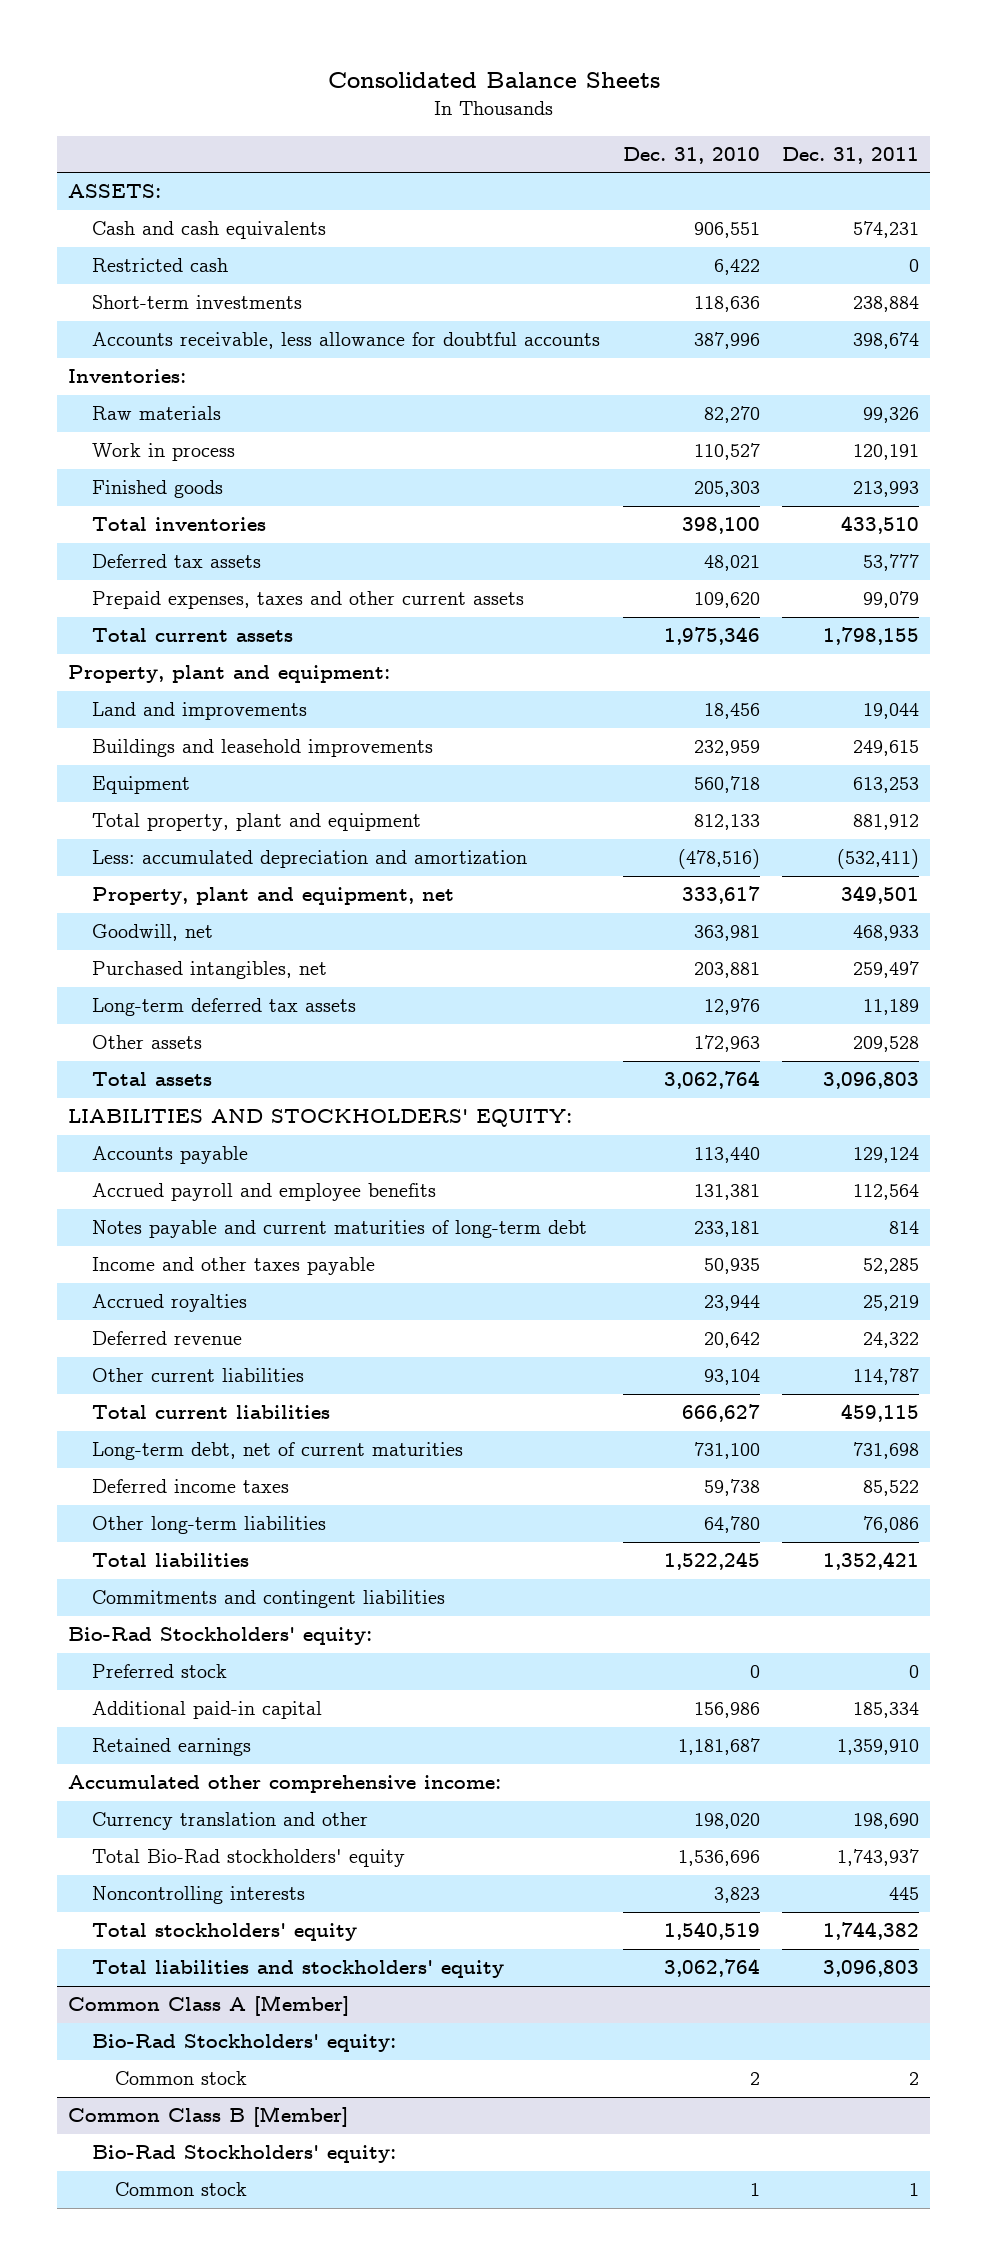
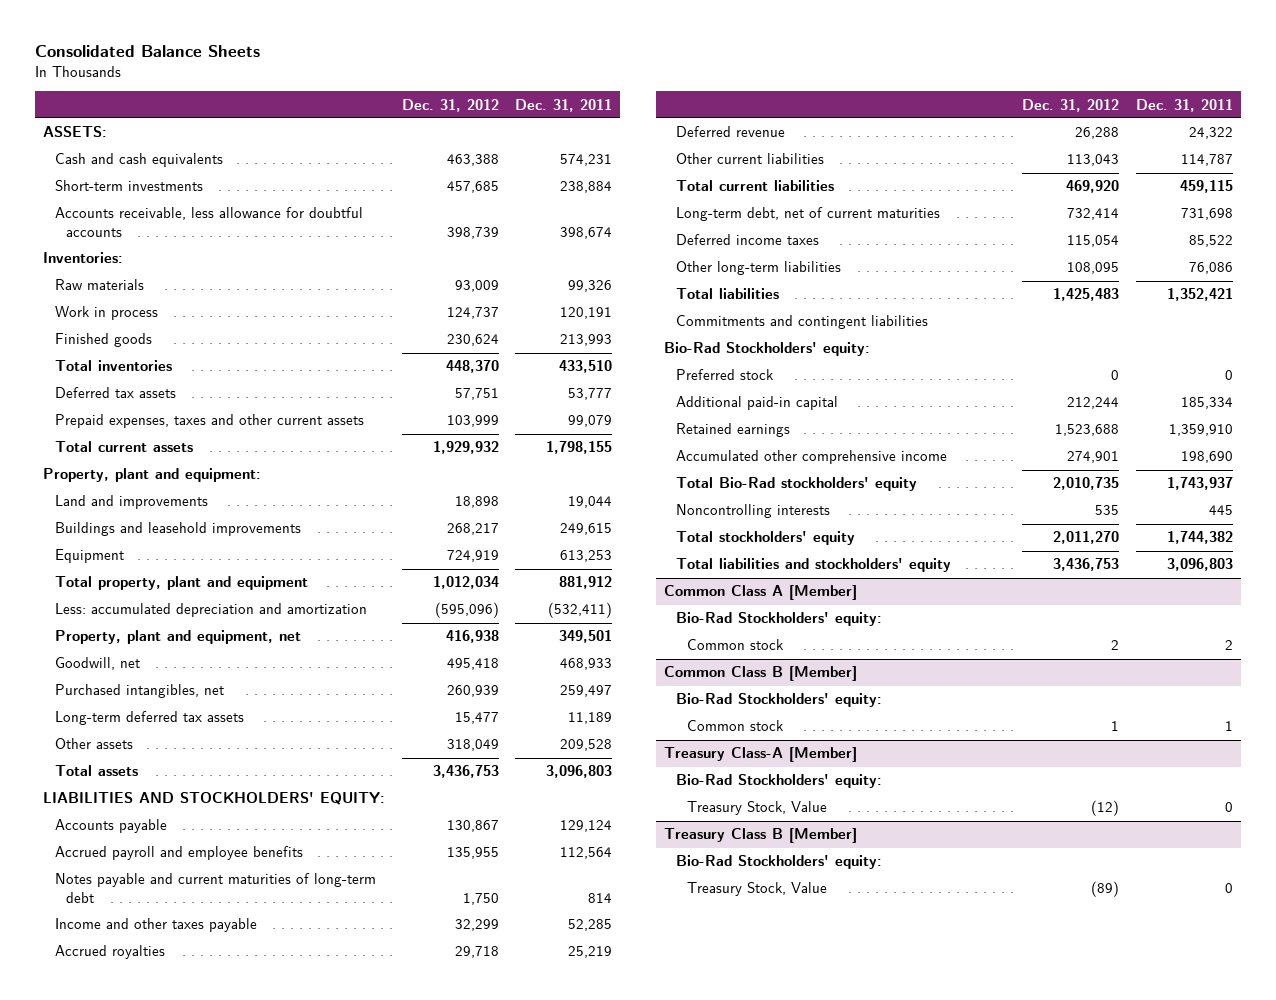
- | Dec. 31, 2010 | Dec. 31, 2011
+ | Dec. 31, 2012 | Dec. 31, 2011
- Restricted cash | 6,422 | 0
- Accumulated other comprehensive income:
- Currency translation and other | 198,020 | 198,690
+ Accumulated other comprehensive income | 274,901 | 198,690
+ Treasury Class-A [Member]
+ Bio-Rad Stockholders' equity:
+ Treasury Stock, Value | (12) | 0
+ Treasury Class B [Member]
+ Bio-Rad Stockholders' equity:
+ Treasury Stock, Value | (89) | 0

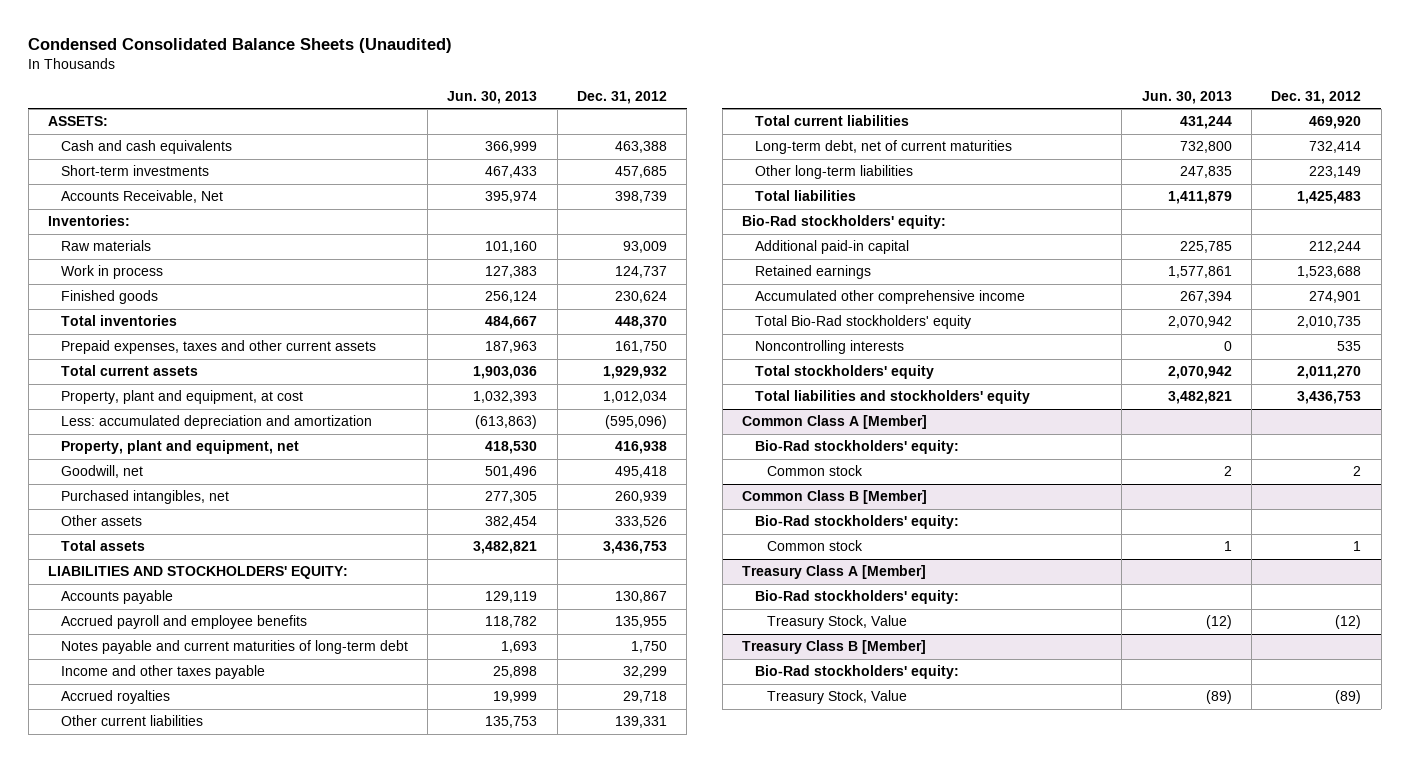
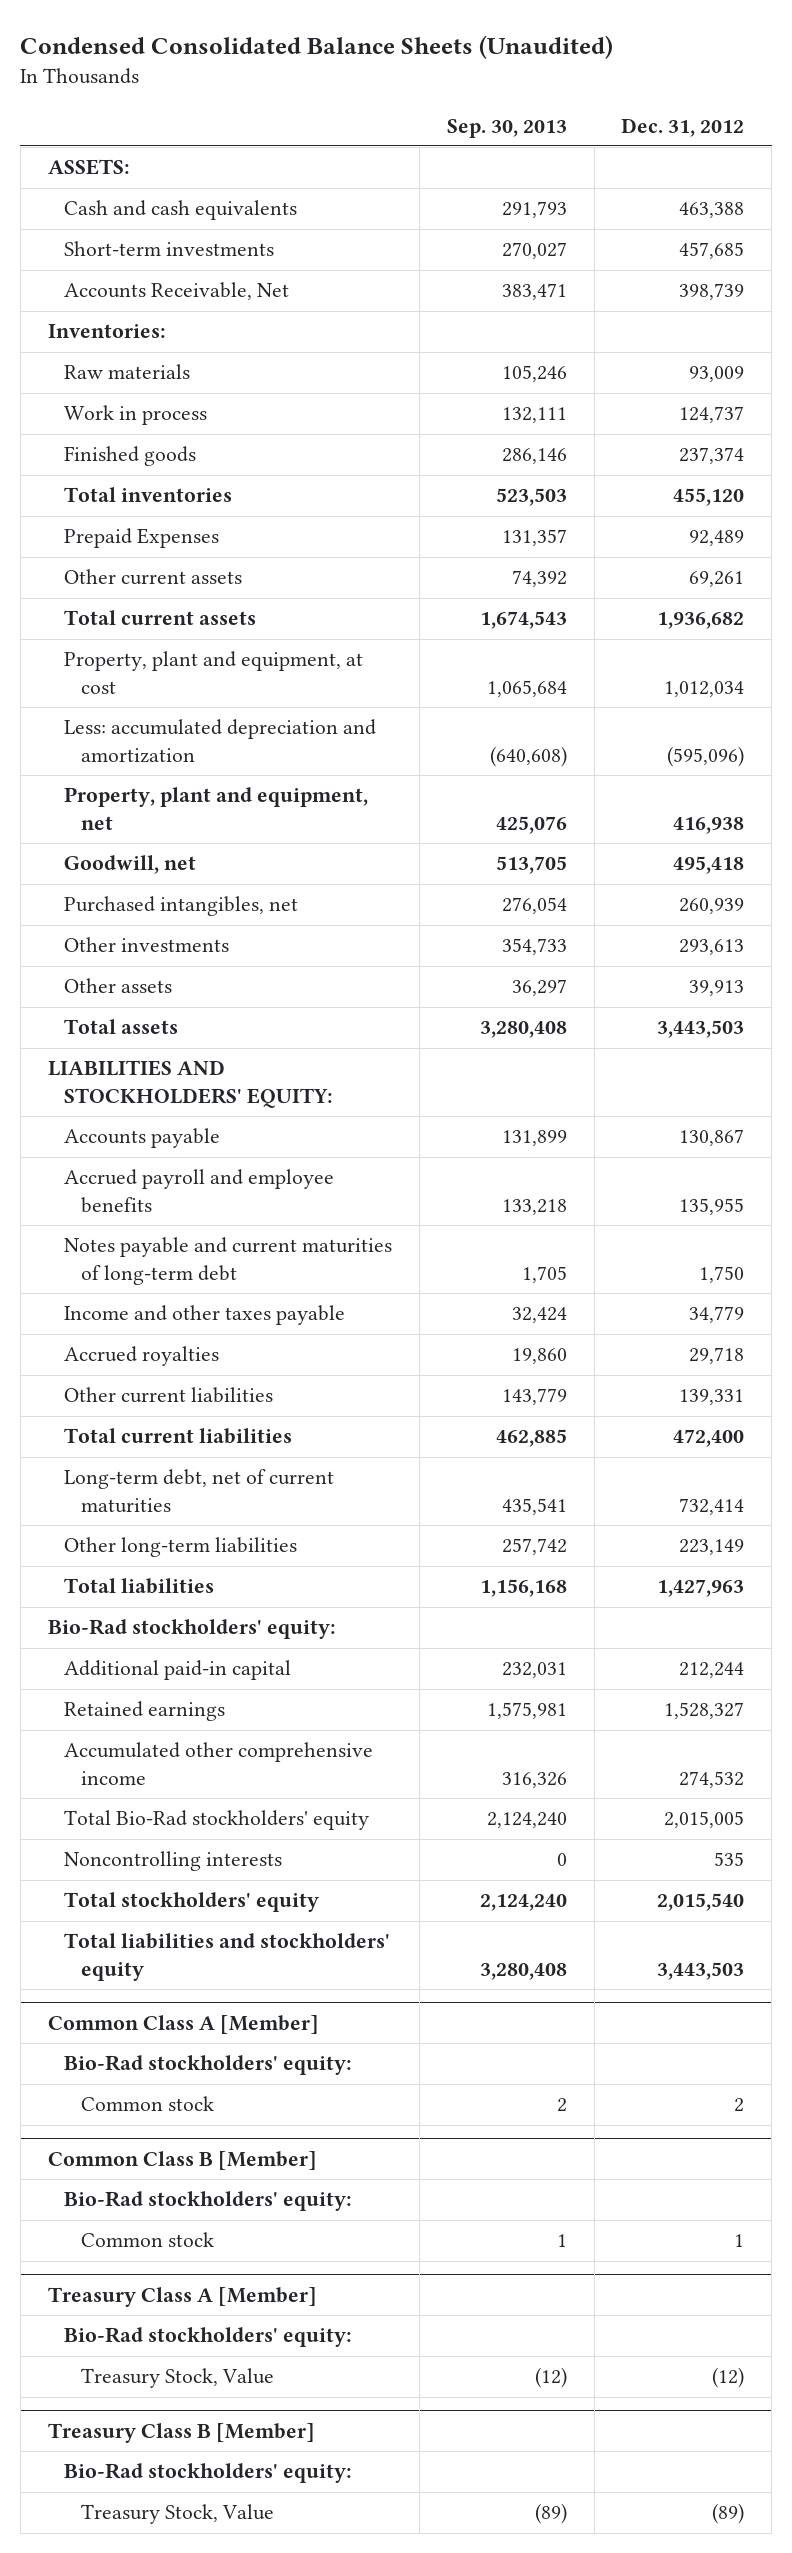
- | Jun. 30, 2013 | Dec. 31, 2012
+ | Sep. 30, 2013 | Dec. 31, 2012
- Finished goods | 256,124 | 230,624
- Total inventories | 484,667 | 448,370
- Prepaid expenses, taxes and other current assets | 187,963 | 161,750
- Total current assets | 1,903,036 | 1,929,932
+ Finished goods | 286,146 | 237,374
+ Total inventories | 523,503 | 455,120
+ Prepaid Expenses | 131,357 | 92,489
+ Other current assets | 74,392 | 69,261
+ Total current assets | 1,674,543 | 1,936,682
- Other assets | 382,454 | 333,526
- Total assets | 3,482,821 | 3,436,753
+ Other investments | 354,733 | 293,613
+ Other assets | 36,297 | 39,913
+ Total assets | 3,280,408 | 3,443,503
- Income and other taxes payable | 25,898 | 32,299
+ Income and other taxes payable | 32,424 | 34,779
- Total current liabilities | 431,244 | 469,920
+ Total current liabilities | 462,885 | 472,400
- Total liabilities | 1,411,879 | 1,425,483
+ Total liabilities | 1,156,168 | 1,427,963
- Retained earnings | 1,577,861 | 1,523,688
- Accumulated other comprehensive income | 267,394 | 274,901
- Total Bio-Rad stockholders' equity | 2,070,942 | 2,010,735
+ Retained earnings | 1,575,981 | 1,528,327
+ Accumulated other comprehensive income | 316,326 | 274,532
+ Total Bio-Rad stockholders' equity | 2,124,240 | 2,015,005
- Total stockholders' equity | 2,070,942 | 2,011,270
- Total liabilities and stockholders' equity | 3,482,821 | 3,436,753
+ Total stockholders' equity | 2,124,240 | 2,015,540
+ Total liabilities and stockholders' equity | 3,280,408 | 3,443,503

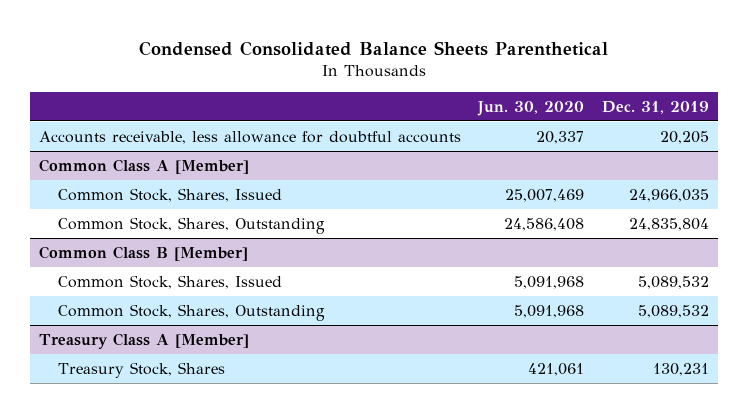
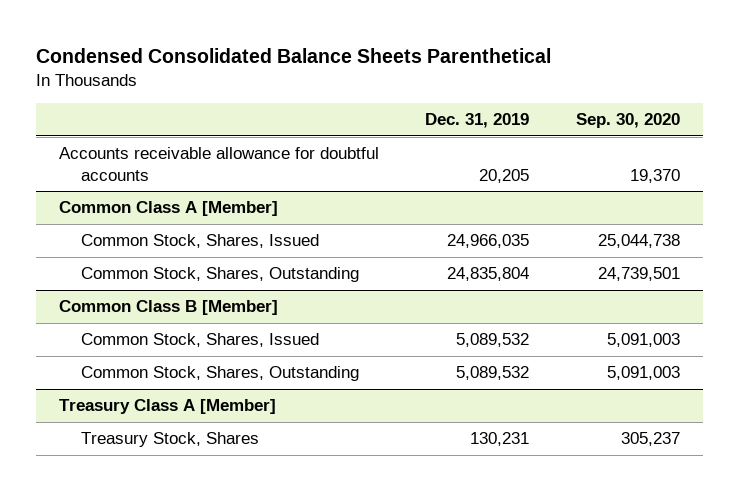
- | Jun. 30, 2020 | Dec. 31, 2019
+ | Dec. 31, 2019 | Sep. 30, 2020
- Accounts receivable, less allowance for doubtful accounts | 20,337 | 20,205
+ Accounts receivable allowance for doubtful accounts | 20,205 | 19,370

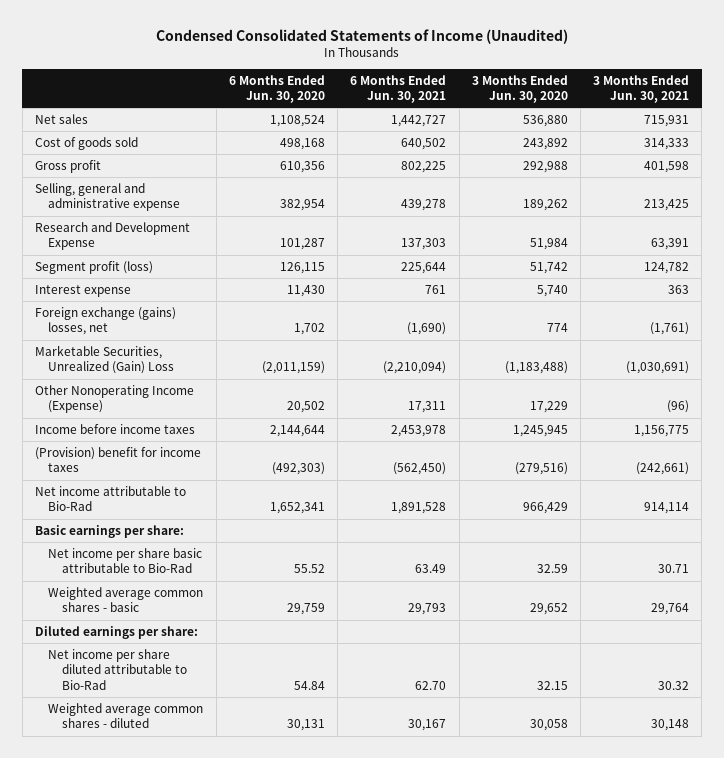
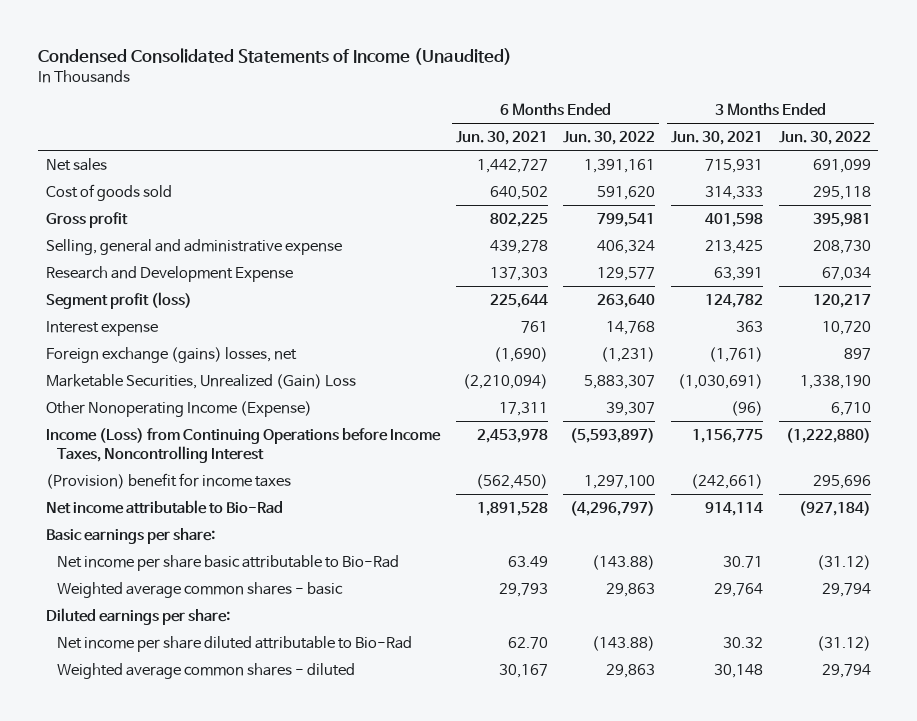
- | 6 Months Ended Jun. 30, 2020 | 6 Months Ended Jun. 30, 2021 | 3 Months Ended Jun. 30, 2020 | 3 Months Ended Jun. 30, 2021
+ | 6 Months Ended Jun. 30, 2021 | 6 Months Ended Jun. 30, 2022 | 3 Months Ended Jun. 30, 2021 | 3 Months Ended Jun. 30, 2022
- Income before income taxes | 2,144,644 | 2,453,978 | 1,245,945 | 1,156,775
+ Income (Loss) from Continuing Operations before Income Taxes, Noncontrolling Interest | 2,453,978 | (5,593,897) | 1,156,775 | (1,222,880)

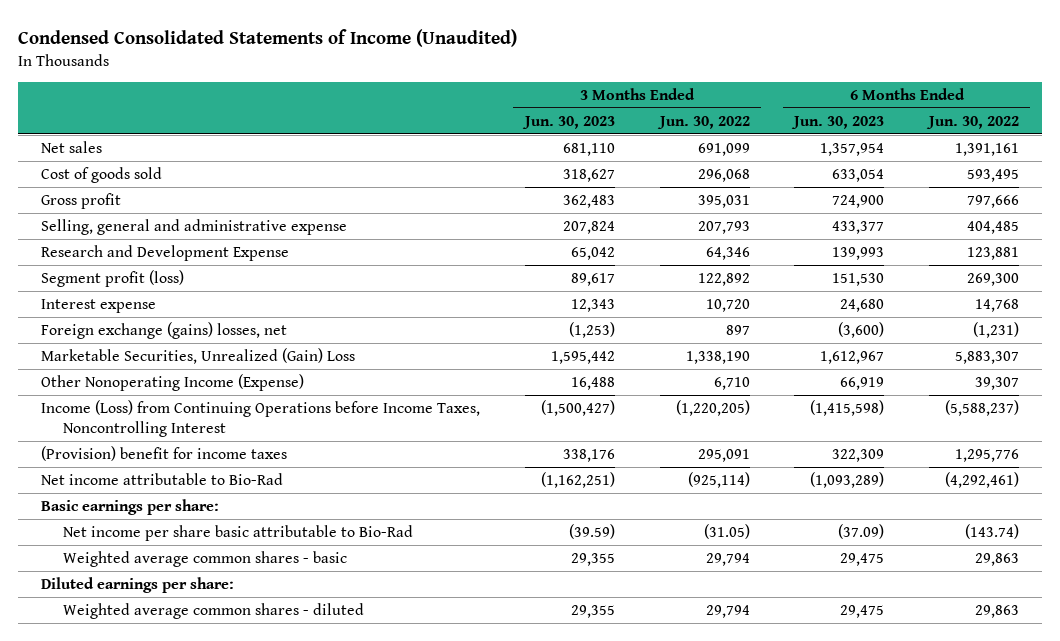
- | 6 Months Ended Jun. 30, 2021 | 6 Months Ended Jun. 30, 2022 | 3 Months Ended Jun. 30, 2021 | 3 Months Ended Jun. 30, 2022
+ | 3 Months Ended Jun. 30, 2023 | 3 Months Ended Jun. 30, 2022 | 6 Months Ended Jun. 30, 2023 | 6 Months Ended Jun. 30, 2022
- Cost of goods sold | 640,502 | 591,620 | 314,333 | 295,118
- Gross profit | 802,225 | 799,541 | 401,598 | 395,981
- Selling, general and administrative expense | 439,278 | 406,324 | 213,425 | 208,730
- Research and Development Expense | 137,303 | 129,577 | 63,391 | 67,034
- Segment profit (loss) | 225,644 | 263,640 | 124,782 | 120,217
+ Cost of goods sold | 318,627 | 296,068 | 633,054 | 593,495
+ Gross profit | 362,483 | 395,031 | 724,900 | 797,666
+ Selling, general and administrative expense | 207,824 | 207,793 | 433,377 | 404,485
+ Research and Development Expense | 65,042 | 64,346 | 139,993 | 123,881
+ Segment profit (loss) | 89,617 | 122,892 | 151,530 | 269,300
- Income (Loss) from Continuing Operations before Income Taxes, Noncontrolling Interest | 2,453,978 | (5,593,897) | 1,156,775 | (1,222,880)
- (Provision) benefit for income taxes | (562,450) | 1,297,100 | (242,661) | 295,696
- Net income attributable to Bio-Rad | 1,891,528 | (4,296,797) | 914,114 | (927,184)
+ Income (Loss) from Continuing Operations before Income Taxes, Noncontrolling Interest | (1,500,427) | (1,220,205) | (1,415,598) | (5,588,237)
+ (Provision) benefit for income taxes | 338,176 | 295,091 | 322,309 | 1,295,776
+ Net income attributable to Bio-Rad | (1,162,251) | (925,114) | (1,093,289) | (4,292,461)
- Net income per share basic attributable to Bio-Rad | 63.49 | (143.88) | 30.71 | (31.12)
+ Net income per share basic attributable to Bio-Rad | (39.59) | (31.05) | (37.09) | (143.74)
- Net income per share diluted attributable to Bio-Rad | 62.70 | (143.88) | 30.32 | (31.12)

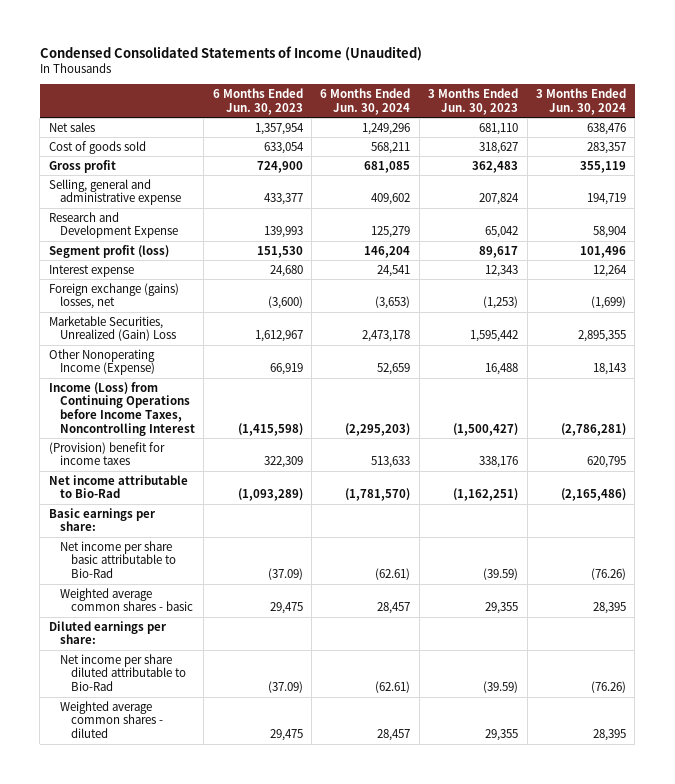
- | 3 Months Ended Jun. 30, 2023 | 3 Months Ended Jun. 30, 2022 | 6 Months Ended Jun. 30, 2023 | 6 Months Ended Jun. 30, 2022
+ | 6 Months Ended Jun. 30, 2023 | 6 Months Ended Jun. 30, 2024 | 3 Months Ended Jun. 30, 2023 | 3 Months Ended Jun. 30, 2024
+ Net income per share diluted attributable to Bio-Rad | (37.09) | (62.61) | (39.59) | (76.26)

